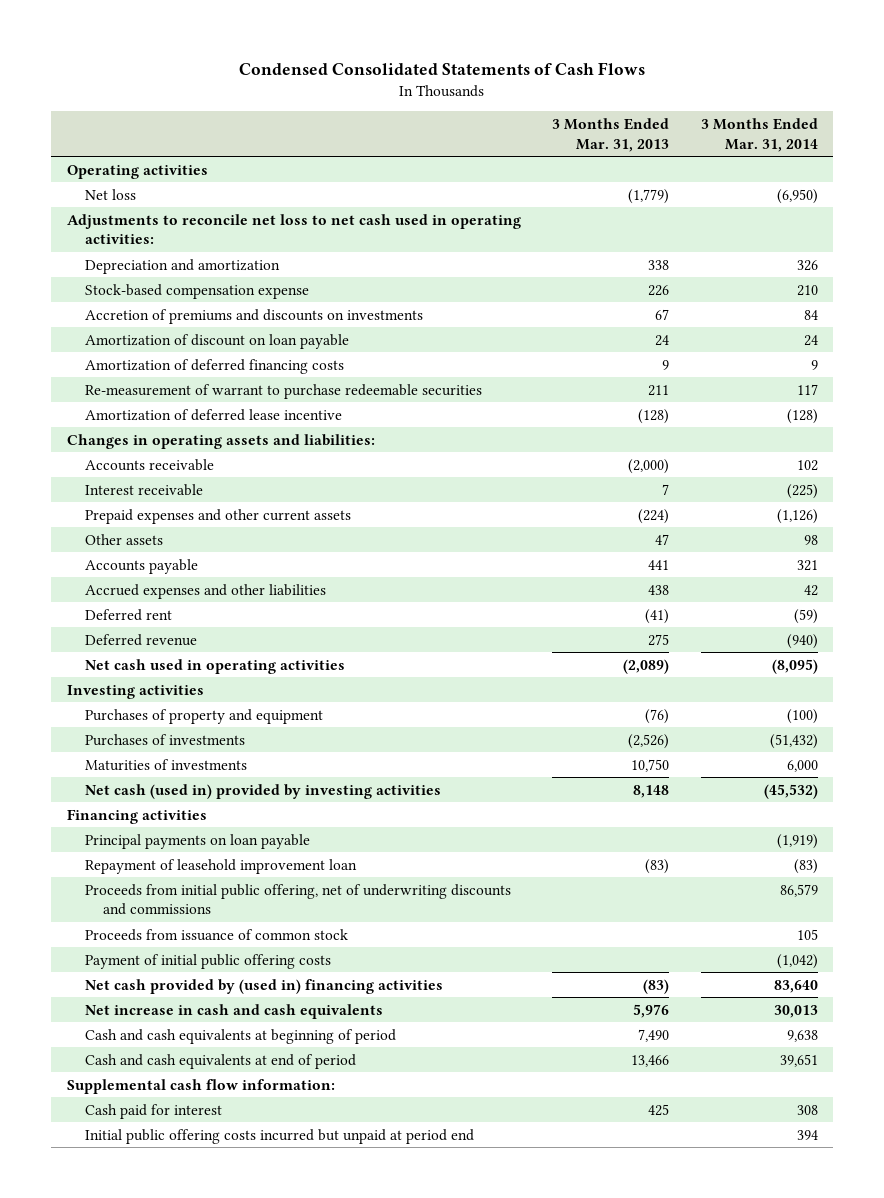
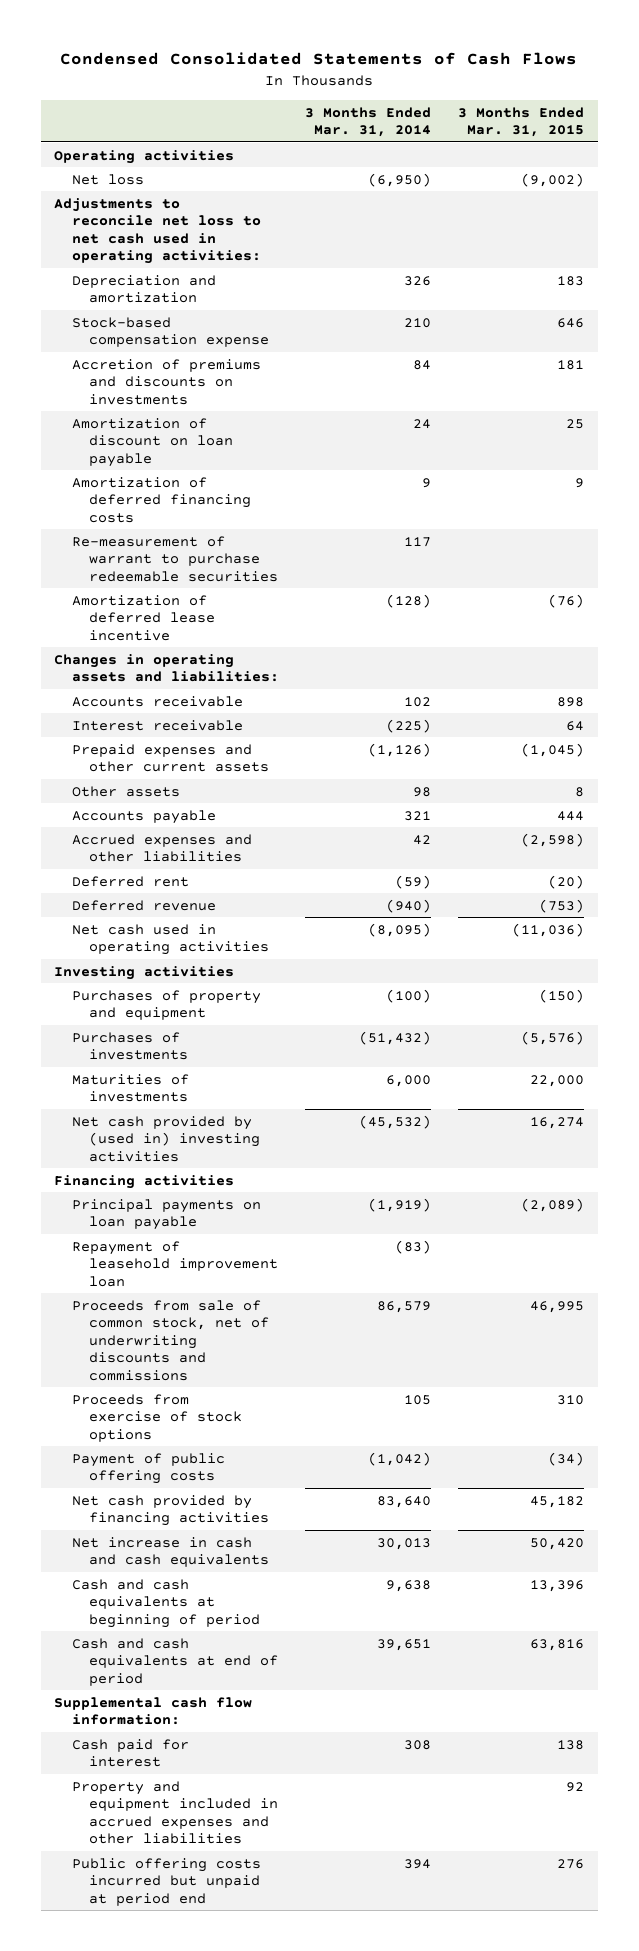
- | 3 Months Ended Mar. 31, 2013 | 3 Months Ended Mar. 31, 2014
+ | 3 Months Ended Mar. 31, 2014 | 3 Months Ended Mar. 31, 2015
- Net cash (used in) provided by investing activities | 8,148 | (45,532)
+ Net cash provided by (used in) investing activities | (45,532) | 16,274
- Proceeds from initial public offering, net of underwriting discounts and commissions | | 86,579
- Proceeds from issuance of common stock | | 105
- Payment of initial public offering costs | | (1,042)
- Net cash provided by (used in) financing activities | (83) | 83,640
+ Proceeds from sale of common stock, net of underwriting discounts and commissions | 86,579 | 46,995
+ Proceeds from exercise of stock options | 105 | 310
+ Payment of public offering costs | (1,042) | (34)
+ Net cash provided by financing activities | 83,640 | 45,182
- Initial public offering costs incurred but unpaid at period end | | 394
+ Property and equipment included in accrued expenses and other liabilities | | 92
+ Public offering costs incurred but unpaid at period end | 394 | 276

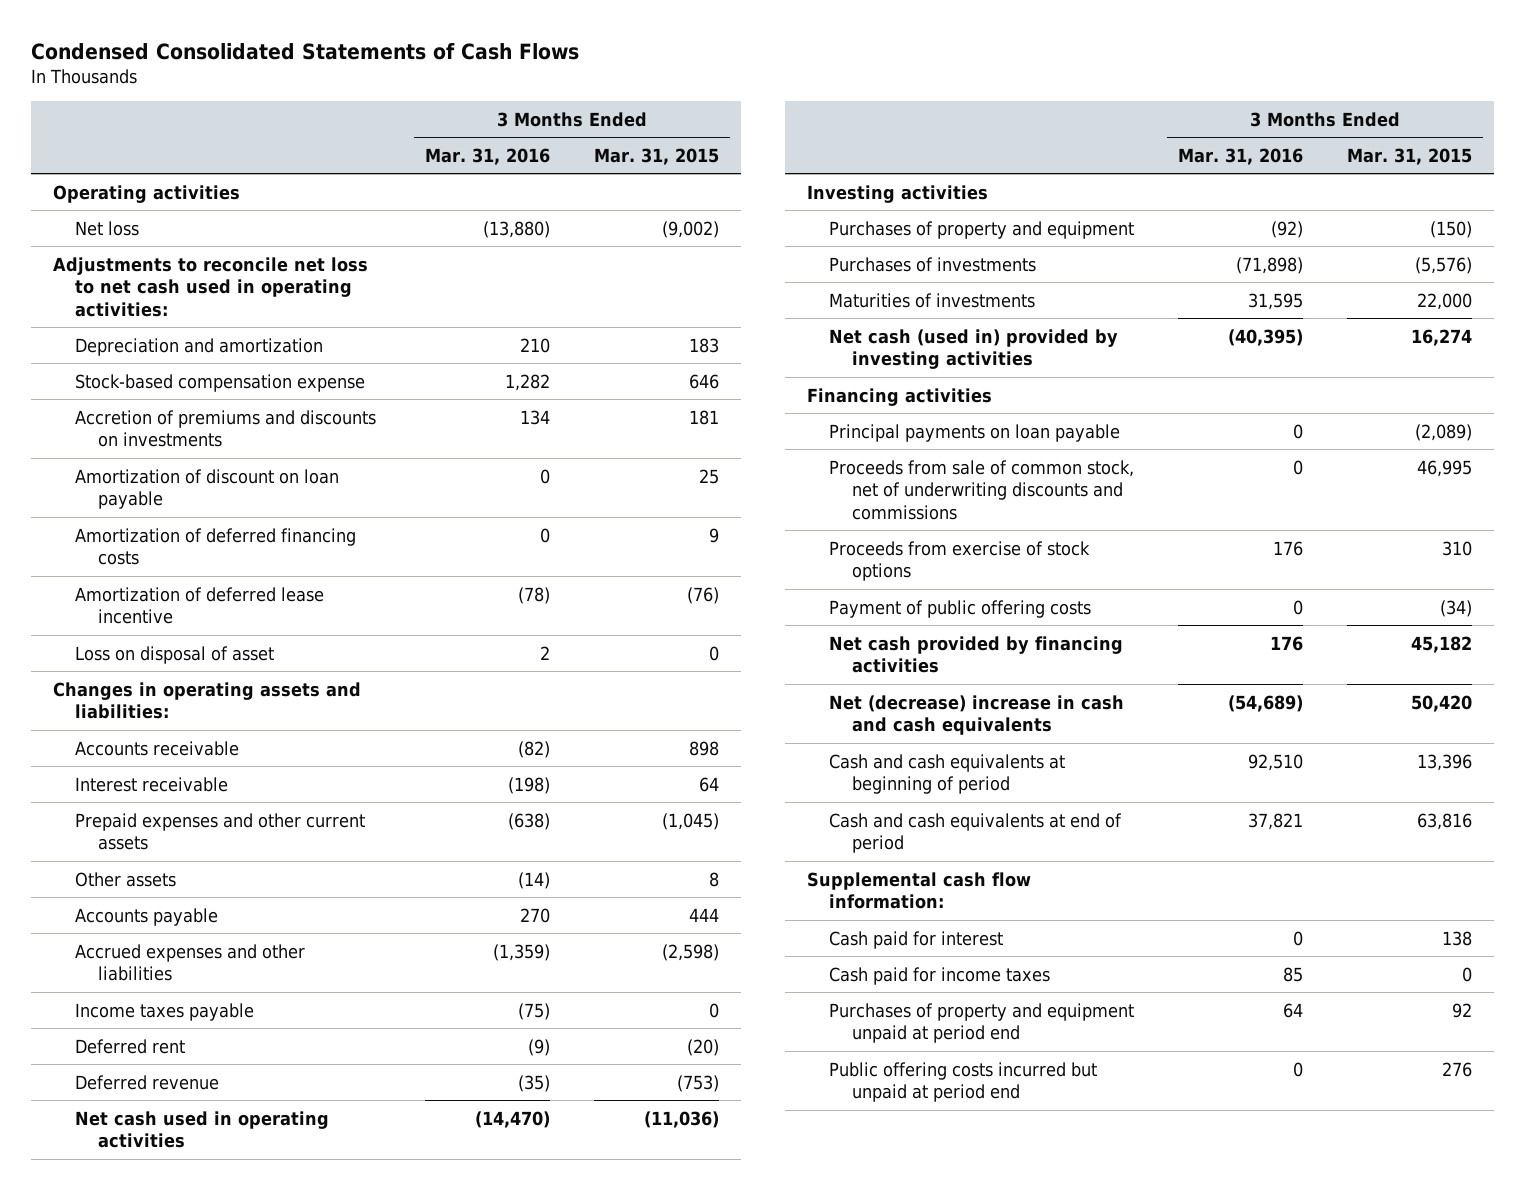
- | 3 Months Ended Mar. 31, 2014 | 3 Months Ended Mar. 31, 2015
+ | 3 Months Ended Mar. 31, 2016 | 3 Months Ended Mar. 31, 2015
- Re-measurement of warrant to purchase redeemable securities | 117 |
+ Loss on disposal of asset | 2 | 0
+ Income taxes payable | (75) | 0
- Net cash provided by (used in) investing activities | (45,532) | 16,274
+ Net cash (used in) provided by investing activities | (40,395) | 16,274
- Repayment of leasehold improvement loan | (83) |
- Net increase in cash and cash equivalents | 30,013 | 50,420
+ Net (decrease) increase in cash and cash equivalents | (54,689) | 50,420
- Property and equipment included in accrued expenses and other liabilities | | 92
+ Cash paid for income taxes | 85 | 0
+ Purchases of property and equipment unpaid at period end | 64 | 92

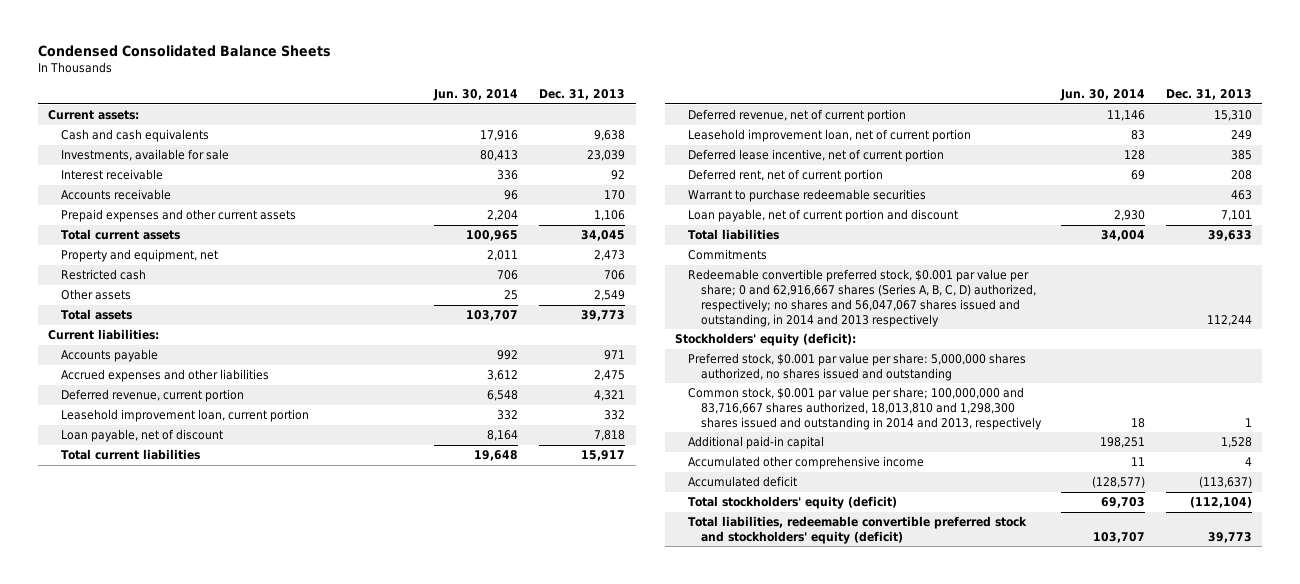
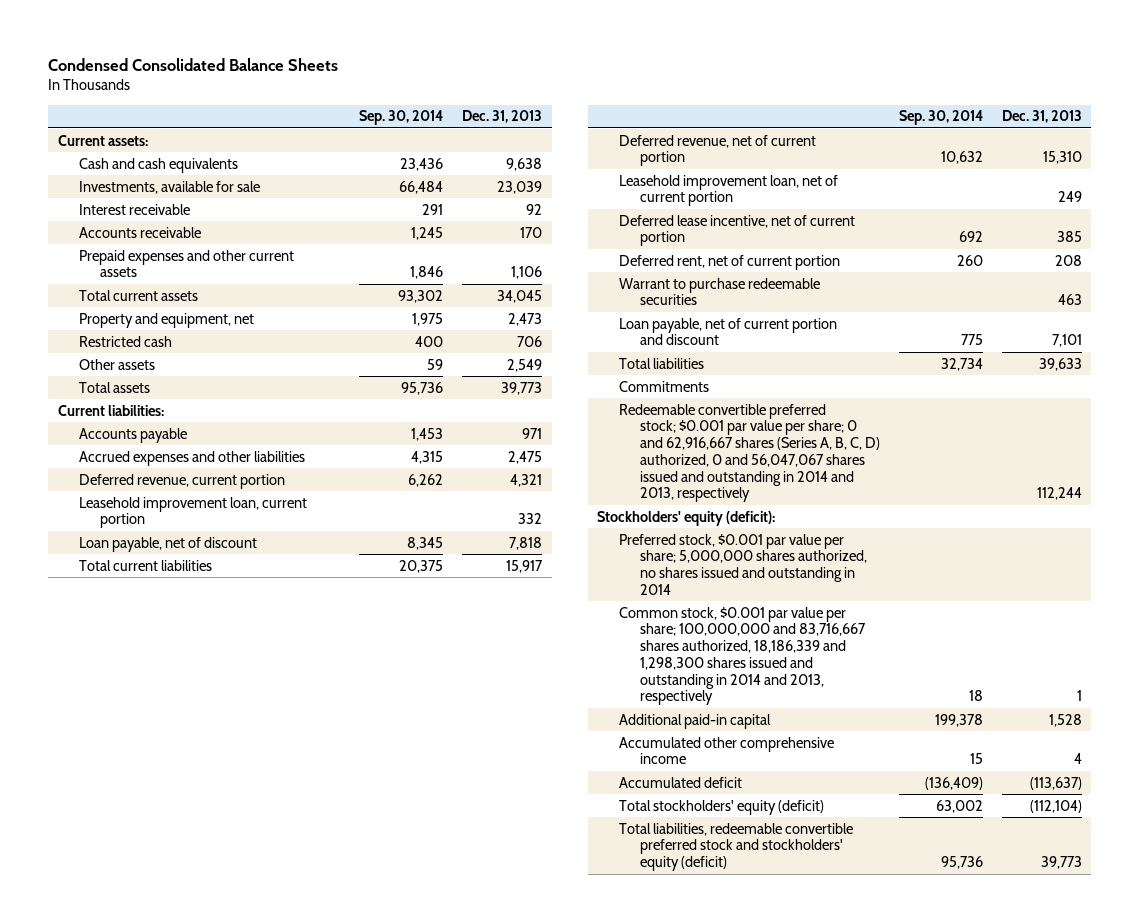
- | Jun. 30, 2014 | Dec. 31, 2013
+ | Sep. 30, 2014 | Dec. 31, 2013
- Redeemable convertible preferred stock, $0.001 par value per share; 0 and 62,916,667 shares (Series A, B, C, D) authorized, respectively; no shares and 56,047,067 shares issued and outstanding, in 2014 and 2013 respectively | | 112,244
+ Redeemable convertible preferred stock; $0.001 par value per share; 0 and 62,916,667 shares (Series A, B, C, D) authorized, 0 and 56,047,067 shares issued and outstanding in 2014 and 2013, respectively | | 112,244
- Preferred stock, $0.001 par value per share: 5,000,000 shares authorized, no shares issued and outstanding
- Common stock, $0.001 par value per share; 100,000,000 and 83,716,667 shares authorized, 18,013,810 and 1,298,300 shares issued and outstanding in 2014 and 2013, respectively | 18 | 1
+ Preferred stock, $0.001 par value per share; 5,000,000 shares authorized, no shares issued and outstanding in 2014
+ Common stock, $0.001 par value per share; 100,000,000 and 83,716,667 shares authorized, 18,186,339 and 1,298,300 shares issued and outstanding in 2014 and 2013, respectively | 18 | 1

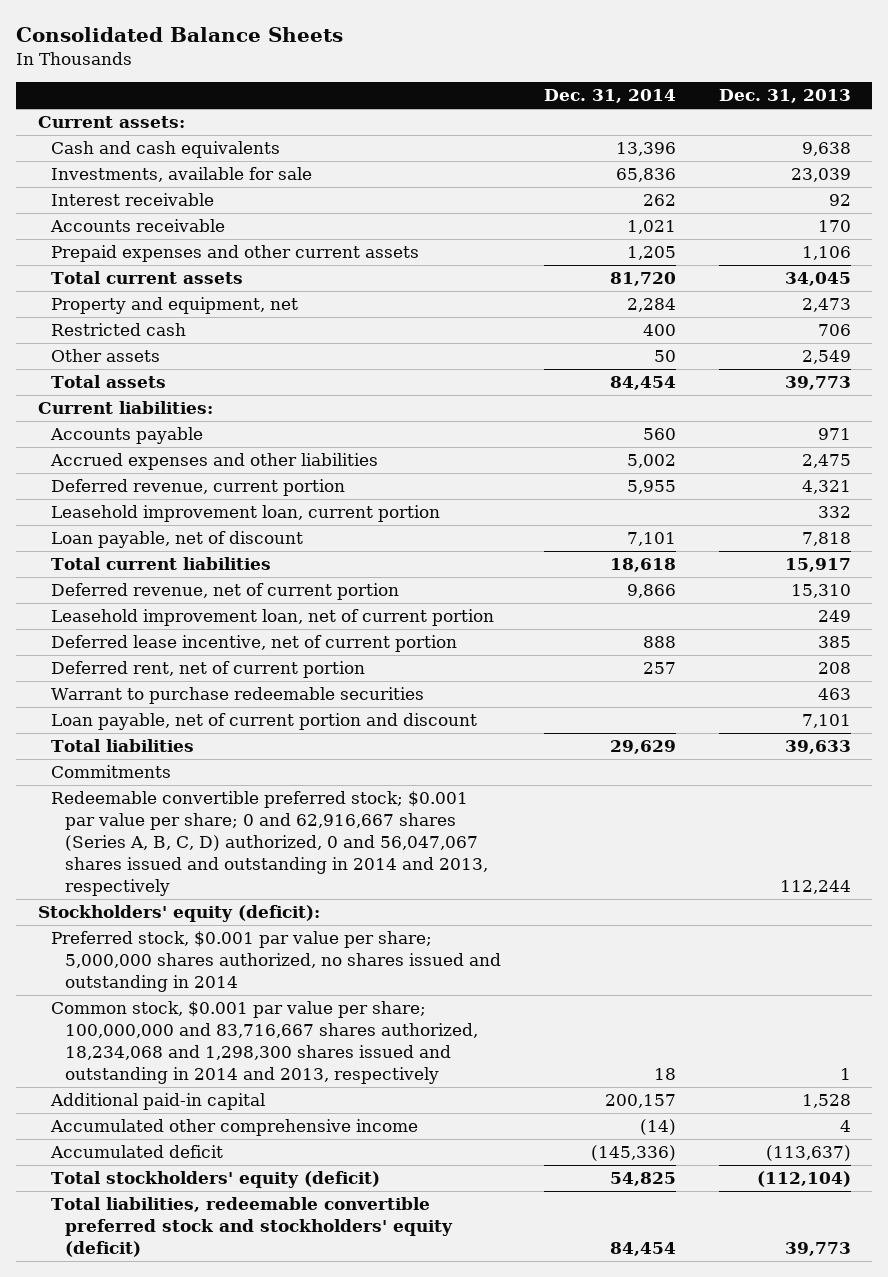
- Condensed Consolidated Balance Sheets
+ Consolidated Balance Sheets
- | Sep. 30, 2014 | Dec. 31, 2013
+ | Dec. 31, 2014 | Dec. 31, 2013
- Common stock, $0.001 par value per share; 100,000,000 and 83,716,667 shares authorized, 18,186,339 and 1,298,300 shares issued and outstanding in 2014 and 2013, respectively | 18 | 1
+ Common stock, $0.001 par value per share; 100,000,000 and 83,716,667 shares authorized, 18,234,068 and 1,298,300 shares issued and outstanding in 2014 and 2013, respectively | 18 | 1

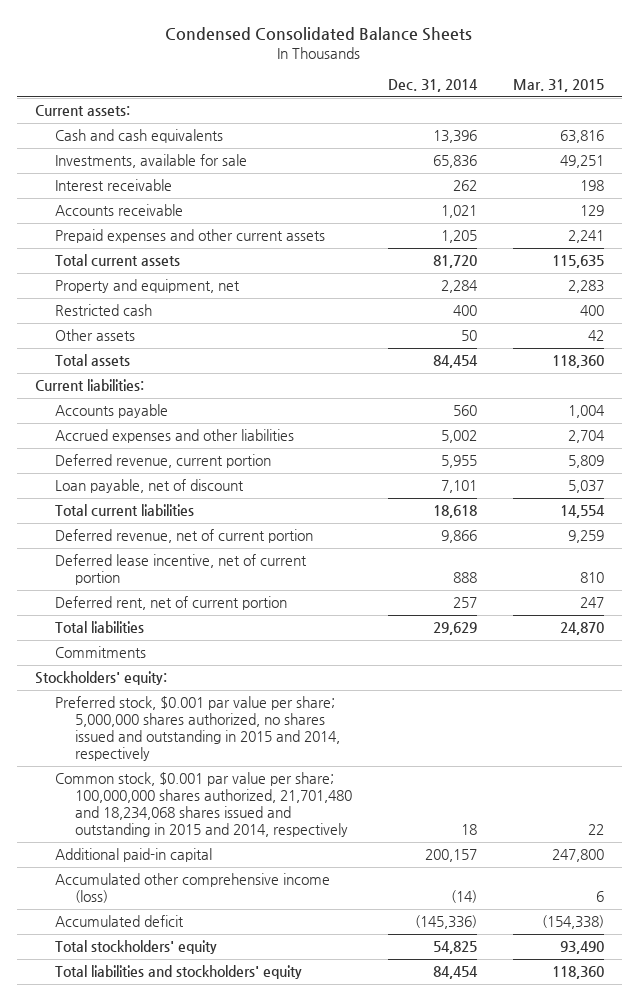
- Consolidated Balance Sheets
+ Condensed Consolidated Balance Sheets
- | Dec. 31, 2014 | Dec. 31, 2013
+ | Dec. 31, 2014 | Mar. 31, 2015
- Leasehold improvement loan, current portion | | 332
- Leasehold improvement loan, net of current portion | | 249
- Warrant to purchase redeemable securities | | 463
- Loan payable, net of current portion and discount | | 7,101
- Redeemable convertible preferred stock; $0.001 par value per share; 0 and 62,916,667 shares (Series A, B, C, D) authorized, 0 and 56,047,067 shares issued and outstanding in 2014 and 2013, respectively | | 112,244
- Stockholders' equity (deficit):
- Preferred stock, $0.001 par value per share; 5,000,000 shares authorized, no shares issued and outstanding in 2014
- Common stock, $0.001 par value per share; 100,000,000 and 83,716,667 shares authorized, 18,234,068 and 1,298,300 shares issued and outstanding in 2014 and 2013, respectively | 18 | 1
+ Stockholders' equity:
+ Preferred stock, $0.001 par value per share; 5,000,000 shares authorized, no shares issued and outstanding in 2015 and 2014, respectively
+ Common stock, $0.001 par value per share; 100,000,000 shares authorized, 21,701,480 and 18,234,068 shares issued and outstanding in 2015 and 2014, respectively | 18 | 22
- Accumulated other comprehensive income | (14) | 4
+ Accumulated other comprehensive income (loss) | (14) | 6
- Total stockholders' equity (deficit) | 54,825 | (112,104)
- Total liabilities, redeemable convertible preferred stock and stockholders' equity (deficit) | 84,454 | 39,773
+ Total stockholders' equity | 54,825 | 93,490
+ Total liabilities and stockholders' equity | 84,454 | 118,360

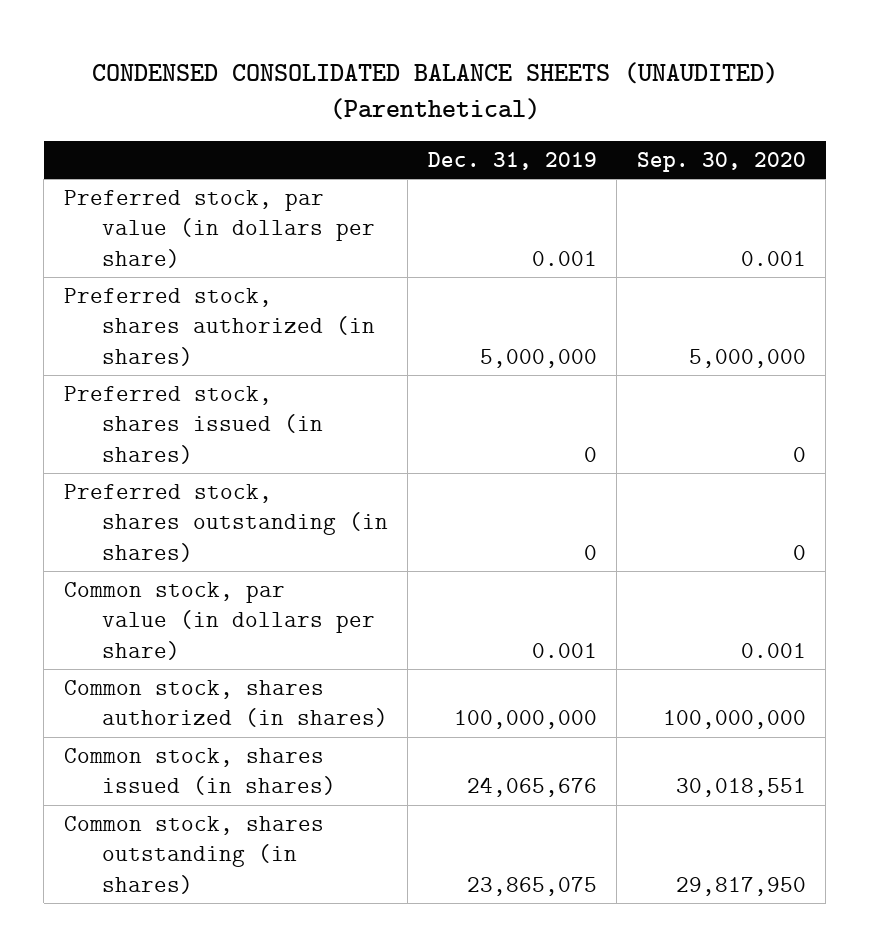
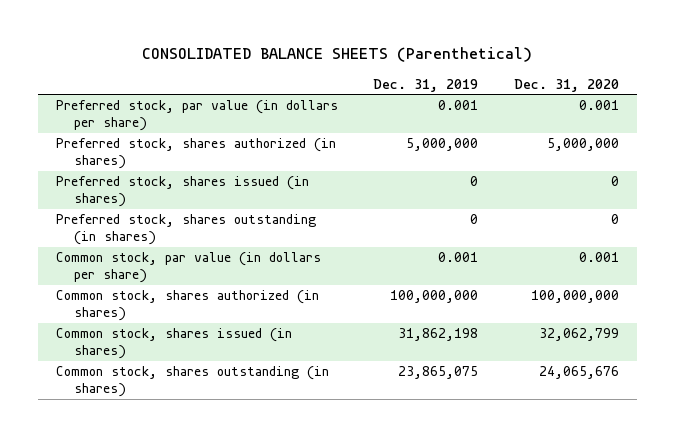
- CONDENSED CONSOLIDATED BALANCE SHEETS (UNAUDITED) (Parenthetical)
+ CONSOLIDATED BALANCE SHEETS (Parenthetical)
- | Dec. 31, 2019 | Sep. 30, 2020
+ | Dec. 31, 2019 | Dec. 31, 2020
- Common stock, shares issued (in shares) | 24,065,676 | 30,018,551
+ Common stock, shares issued (in shares) | 31,862,198 | 32,062,799

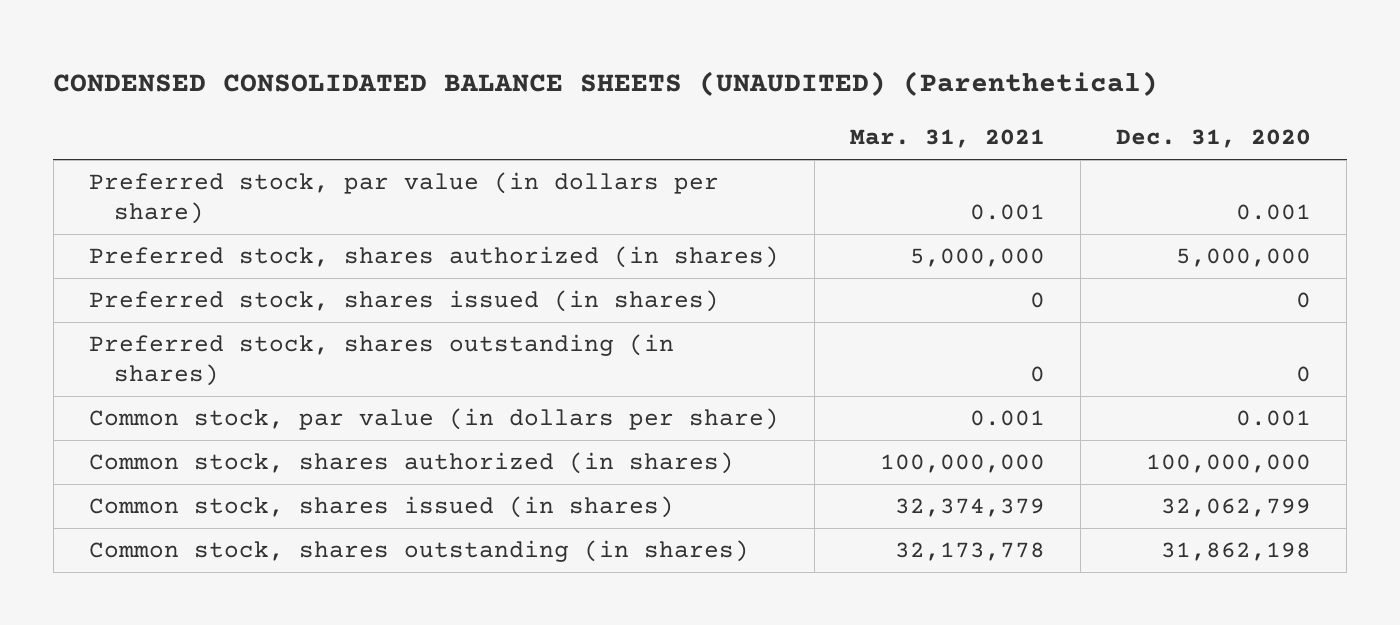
- CONSOLIDATED BALANCE SHEETS (Parenthetical)
+ CONDENSED CONSOLIDATED BALANCE SHEETS (UNAUDITED) (Parenthetical)
- | Dec. 31, 2019 | Dec. 31, 2020
+ | Mar. 31, 2021 | Dec. 31, 2020
- Common stock, shares outstanding (in shares) | 23,865,075 | 24,065,676
+ Common stock, shares outstanding (in shares) | 32,173,778 | 31,862,198

